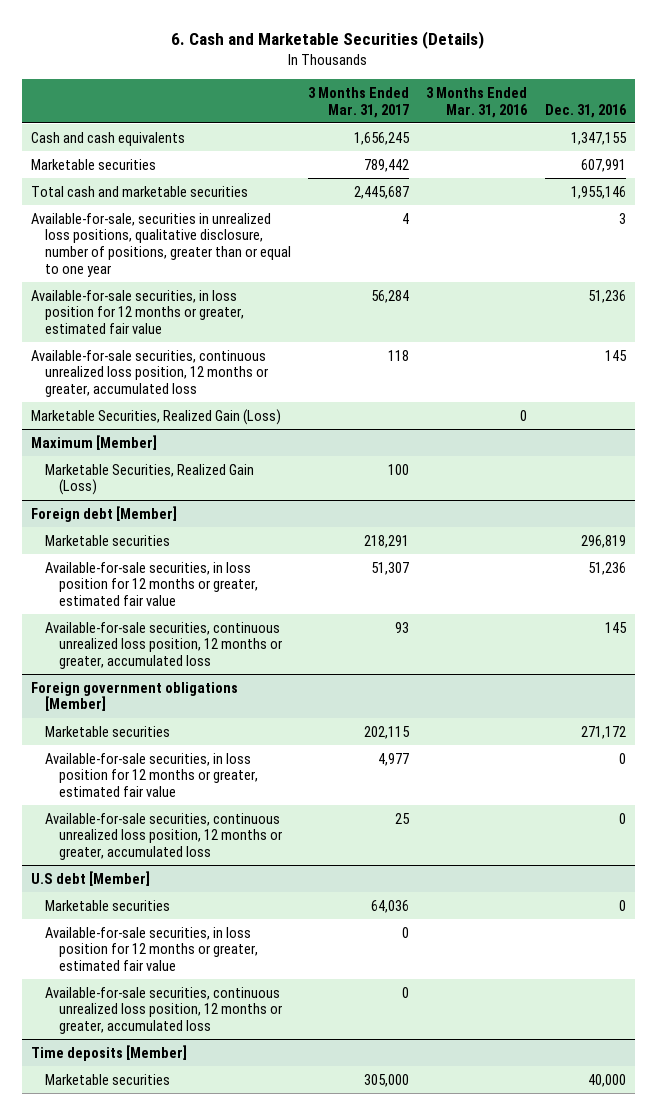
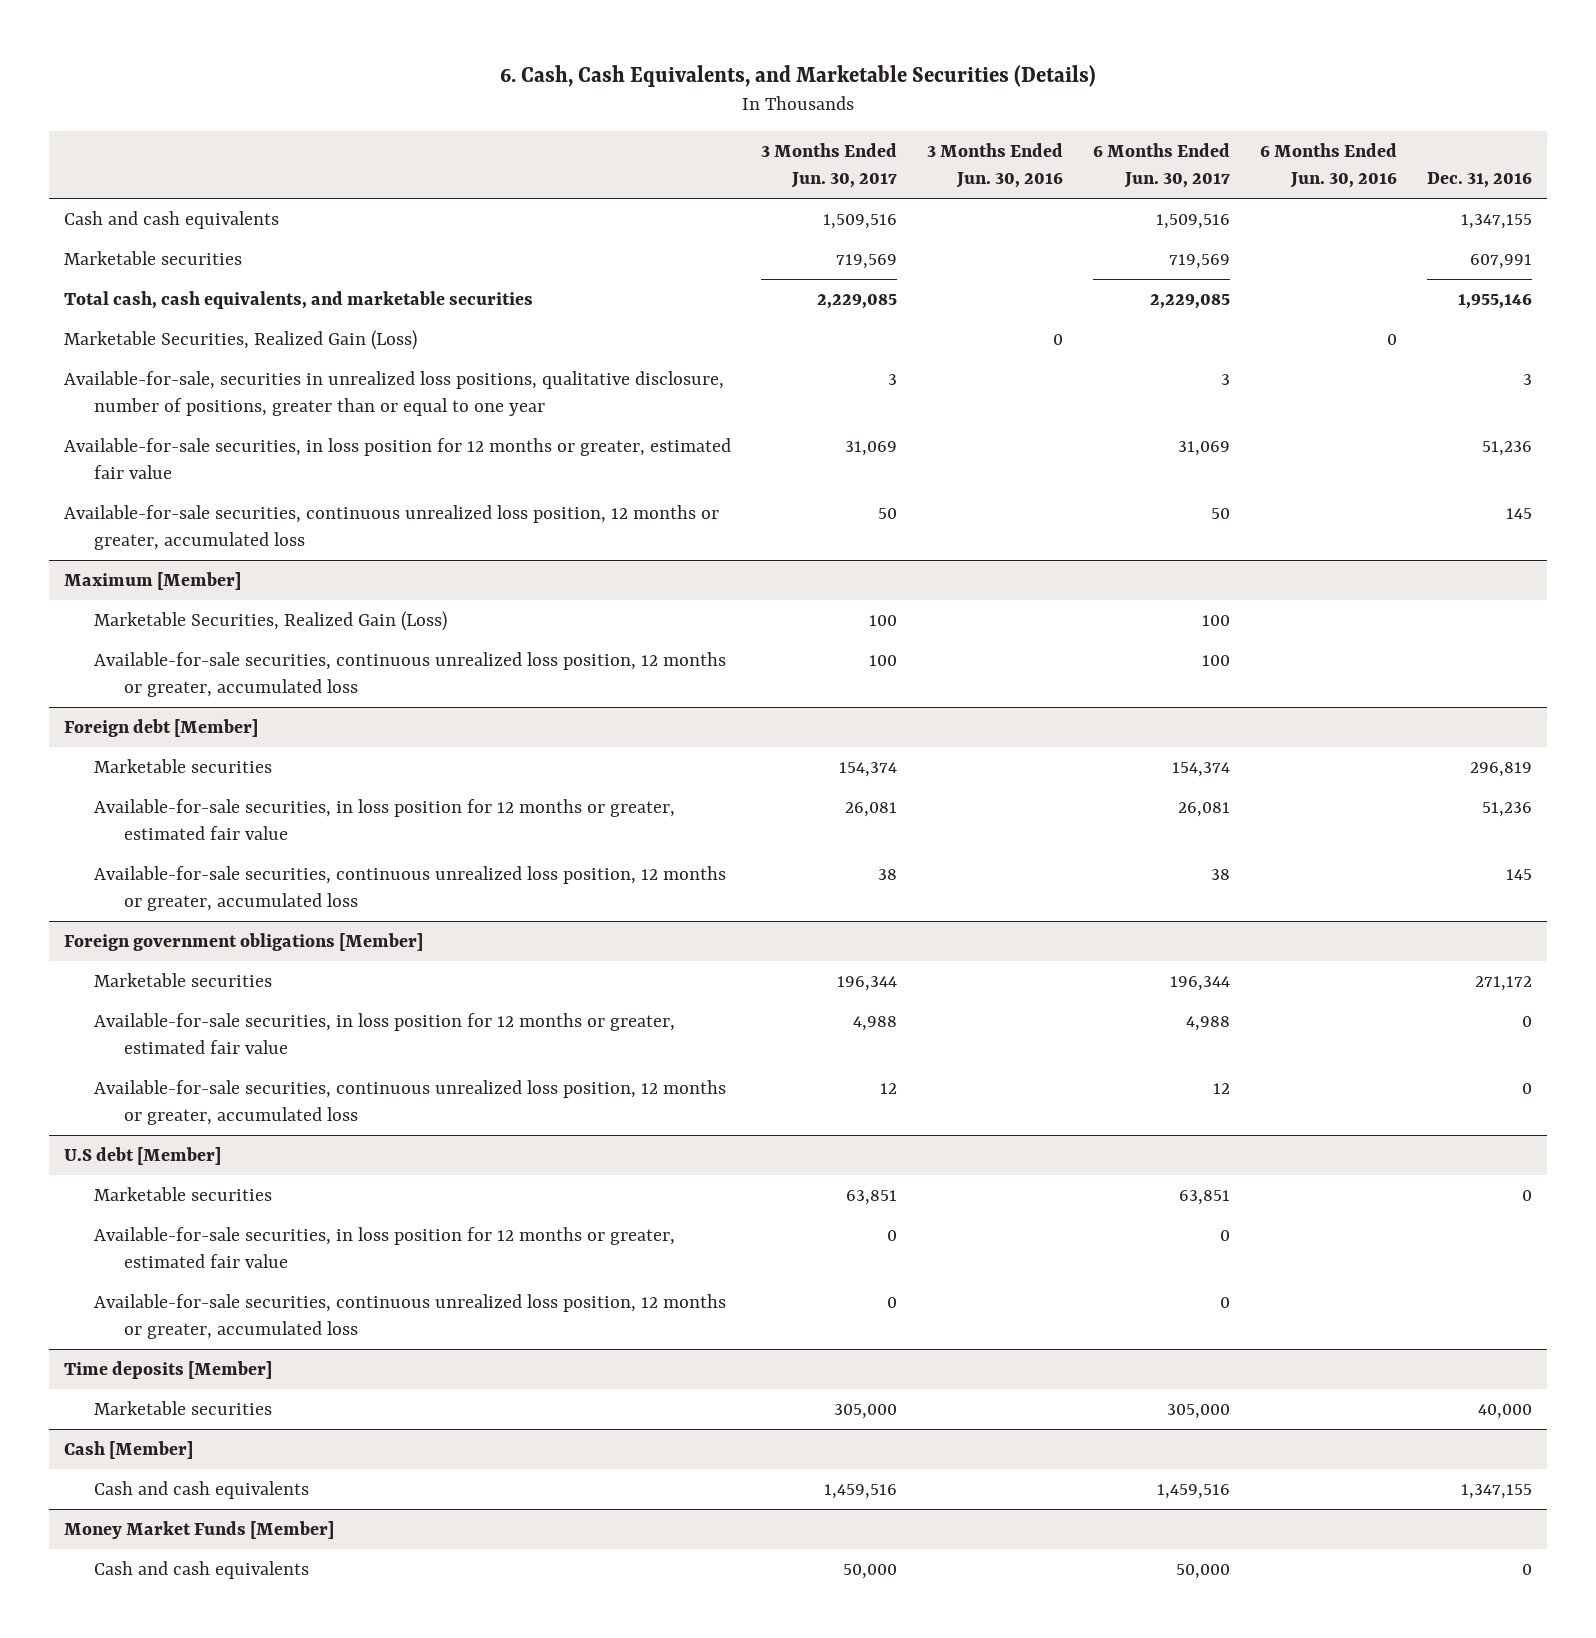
- 6. Cash and Marketable Securities (Details)
+ 6. Cash, Cash Equivalents, and Marketable Securities (Details)
- | 3 Months Ended Mar. 31, 2017 | 3 Months Ended Mar. 31, 2016 | Dec. 31, 2016
+ | 3 Months Ended Jun. 30, 2017 | 3 Months Ended Jun. 30, 2016 | 6 Months Ended Jun. 30, 2017 | 6 Months Ended Jun. 30, 2016 | Dec. 31, 2016
- Total cash and marketable securities | 2,445,687 | | 1,955,146
+ Total cash, cash equivalents, and marketable securities | 2,229,085 | | 2,229,085 | | 1,955,146
moved up: Marketable Securities, Realized Gain (Loss) | | 0 | | 0 |
@ Maximum [Member]
+ Available-for-sale securities, continuous unrealized loss position, 12 months or greater, accumulated loss | 100 | | 100 | |
+ Cash [Member]
+ Cash and cash equivalents | 1,459,516 | | 1,459,516 | | 1,347,155
+ Money Market Funds [Member]
+ Cash and cash equivalents | 50,000 | | 50,000 | | 0

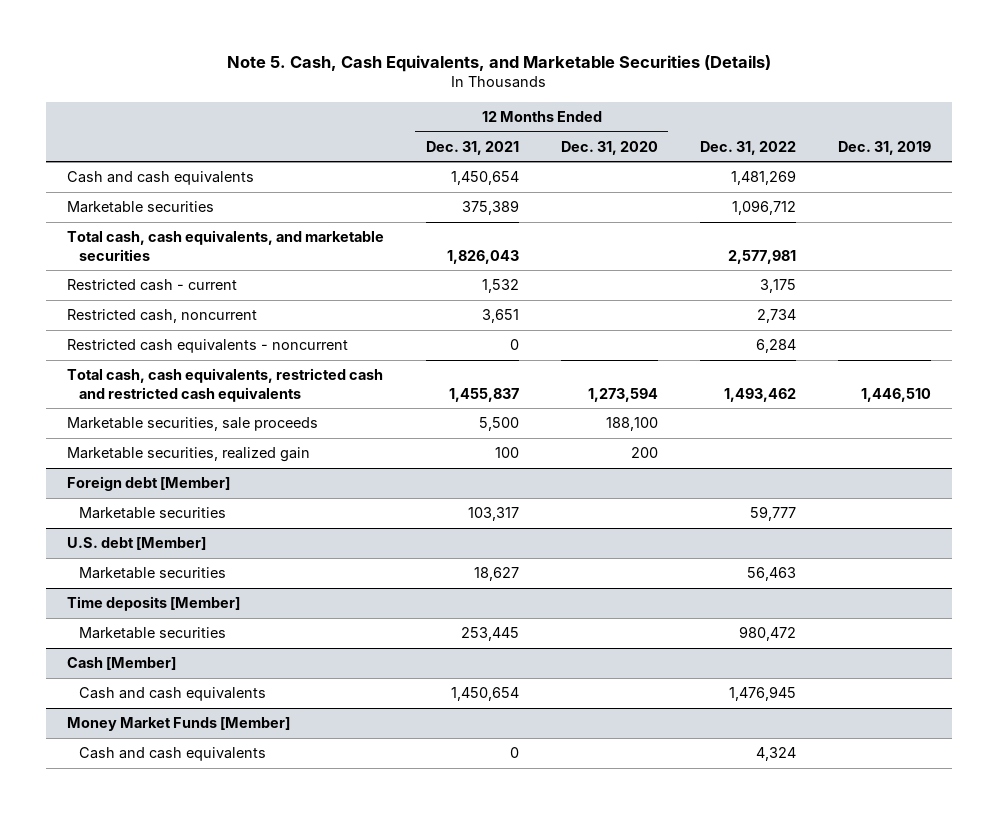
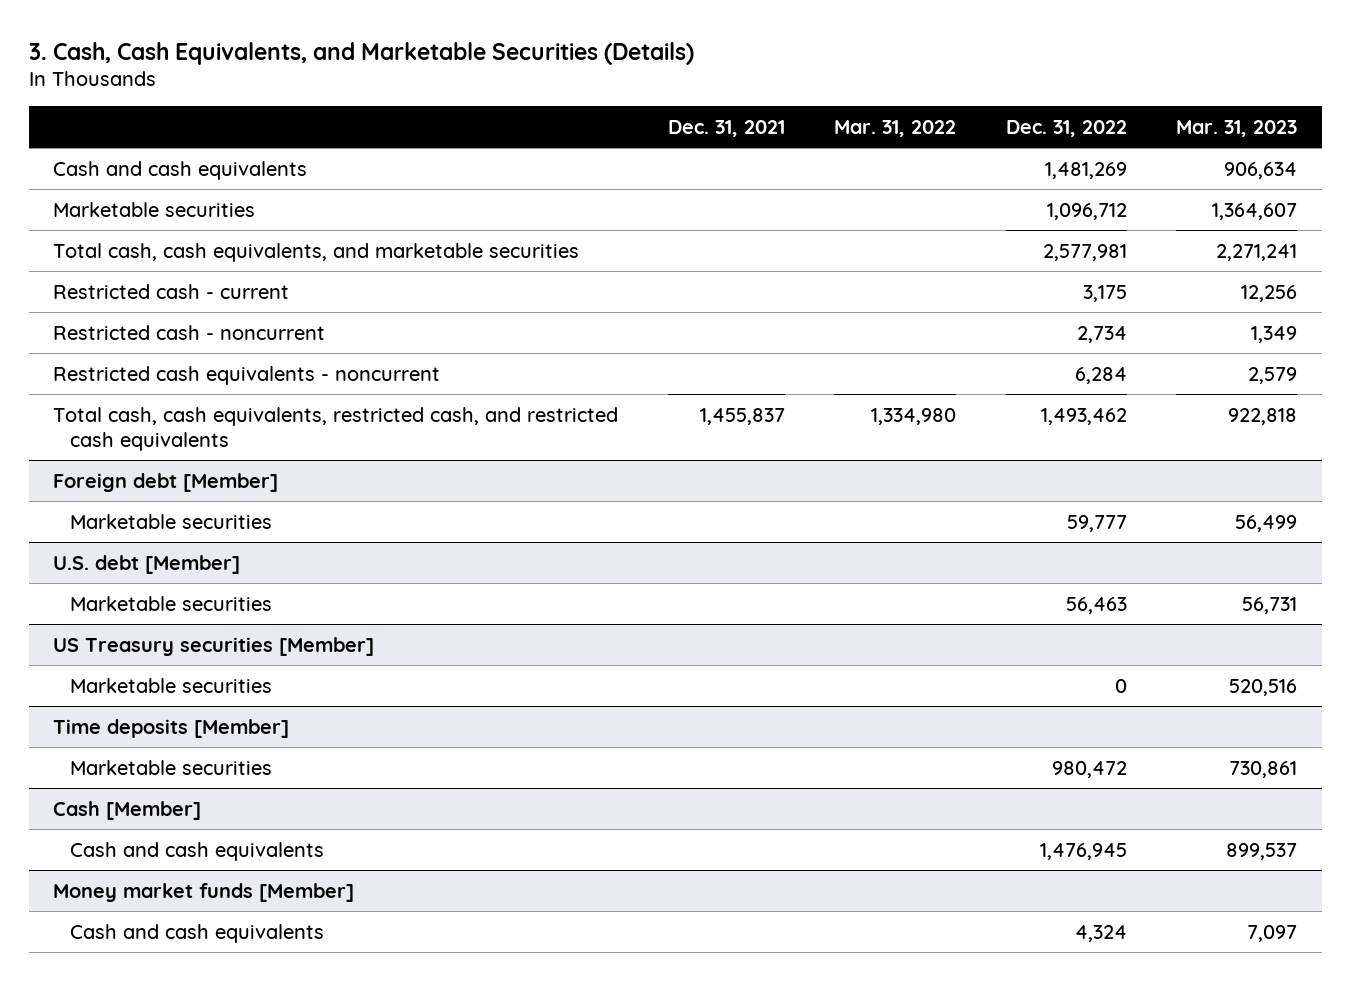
- Note 5. Cash, Cash Equivalents, and Marketable Securities (Details)
+ 3. Cash, Cash Equivalents, and Marketable Securities (Details)
- | 12 Months Ended Dec. 31, 2021 | 12 Months Ended Dec. 31, 2020 | Dec. 31, 2022 | Dec. 31, 2019
+ | Dec. 31, 2021 | Mar. 31, 2022 | Dec. 31, 2022 | Mar. 31, 2023
- Restricted cash, noncurrent | 3,651 | | 2,734 |
+ Restricted cash - noncurrent | | | 2,734 | 1,349
- Total cash, cash equivalents, restricted cash and restricted cash equivalents | 1,455,837 | 1,273,594 | 1,493,462 | 1,446,510
- Marketable securities, sale proceeds | 5,500 | 188,100 | |
- Marketable securities, realized gain | 100 | 200 | |
+ Total cash, cash equivalents, restricted cash, and restricted cash equivalents | 1,455,837 | 1,334,980 | 1,493,462 | 922,818
+ US Treasury securities [Member]
+ Marketable securities | | | 0 | 520,516
- Money Market Funds [Member]
+ Money market funds [Member]

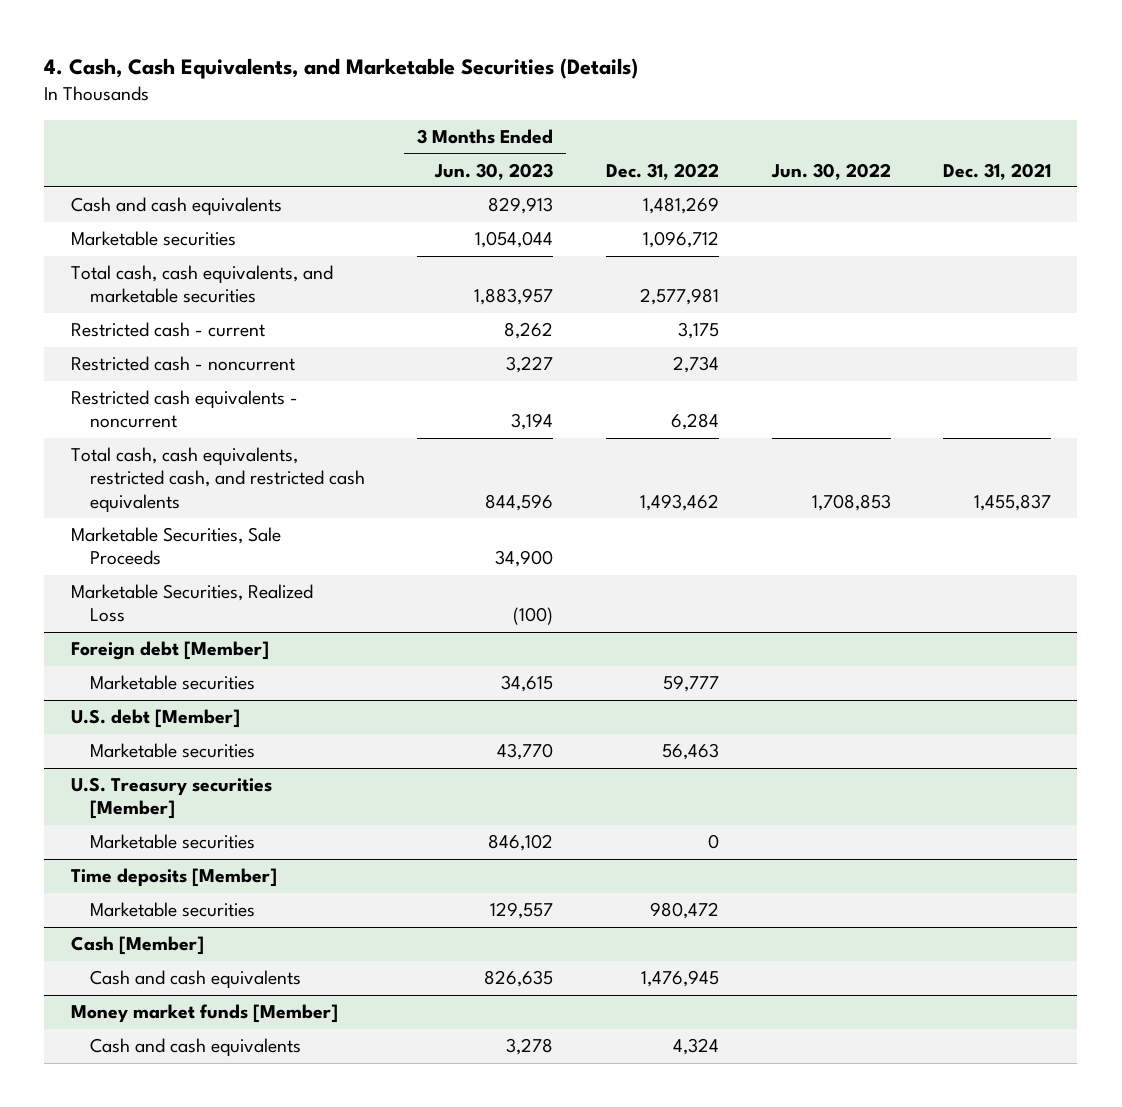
- 3. Cash, Cash Equivalents, and Marketable Securities (Details)
+ 4. Cash, Cash Equivalents, and Marketable Securities (Details)
- | Dec. 31, 2021 | Mar. 31, 2022 | Dec. 31, 2022 | Mar. 31, 2023
+ | 3 Months Ended Jun. 30, 2023 | Dec. 31, 2022 | Jun. 30, 2022 | Dec. 31, 2021
+ Marketable Securities, Sale Proceeds | 34,900 | | |
+ Marketable Securities, Realized Loss | (100) | | |
- US Treasury securities [Member]
+ U.S. Treasury securities [Member]

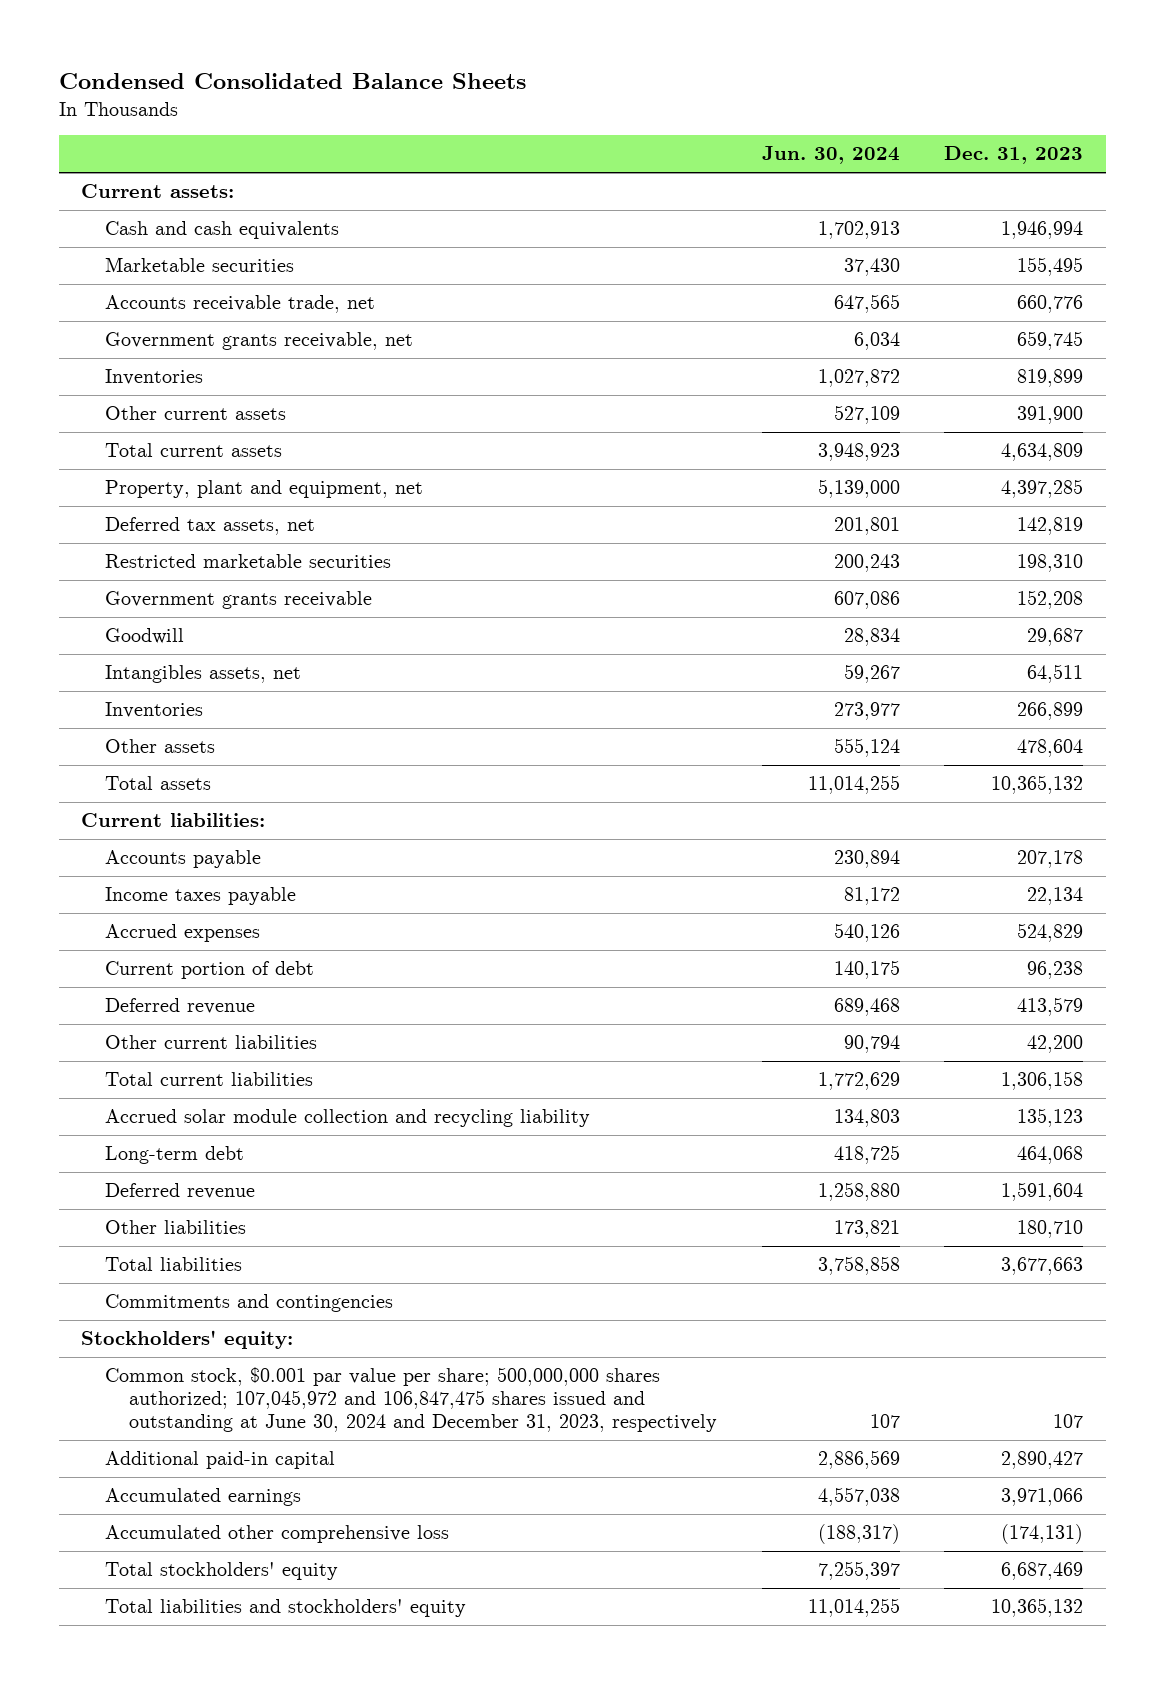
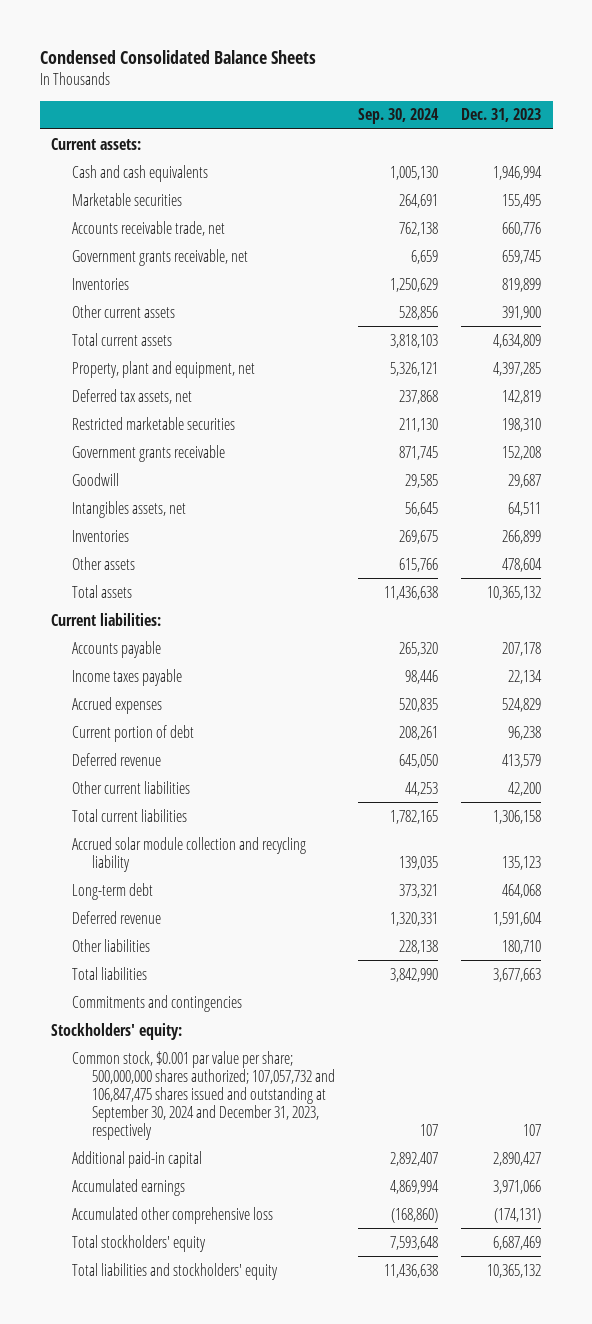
- | Jun. 30, 2024 | Dec. 31, 2023
+ | Sep. 30, 2024 | Dec. 31, 2023
- Common stock, $0.001 par value per share; 500,000,000 shares authorized; 107,045,972 and 106,847,475 shares issued and outstanding at June 30, 2024 and December 31, 2023, respectively | 107 | 107
+ Common stock, $0.001 par value per share; 500,000,000 shares authorized; 107,057,732 and 106,847,475 shares issued and outstanding at September 30, 2024 and December 31, 2023, respectively | 107 | 107

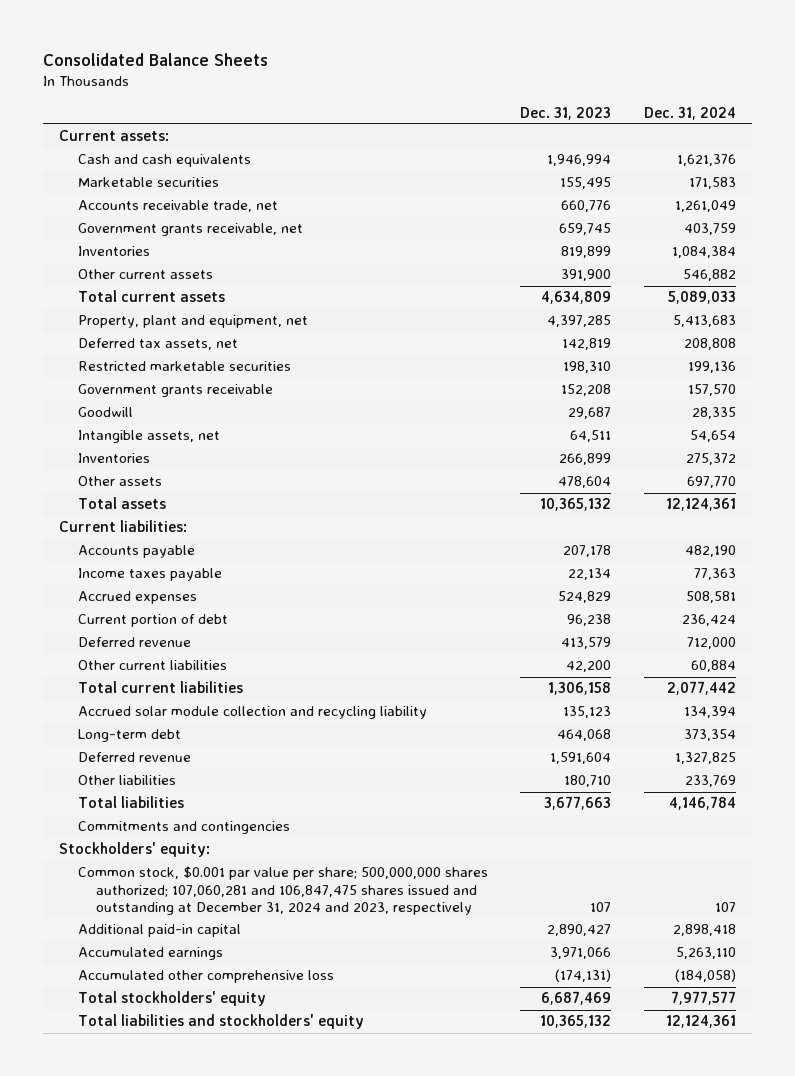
- Condensed Consolidated Balance Sheets
+ Consolidated Balance Sheets
- | Sep. 30, 2024 | Dec. 31, 2023
+ | Dec. 31, 2023 | Dec. 31, 2024
- Intangibles assets, net | 56,645 | 64,511
+ Intangible assets, net | 64,511 | 54,654
- Common stock, $0.001 par value per share; 500,000,000 shares authorized; 107,057,732 and 106,847,475 shares issued and outstanding at September 30, 2024 and December 31, 2023, respectively | 107 | 107
+ Common stock, $0.001 par value per share; 500,000,000 shares authorized; 107,060,281 and 106,847,475 shares issued and outstanding at December 31, 2024 and 2023, respectively | 107 | 107

